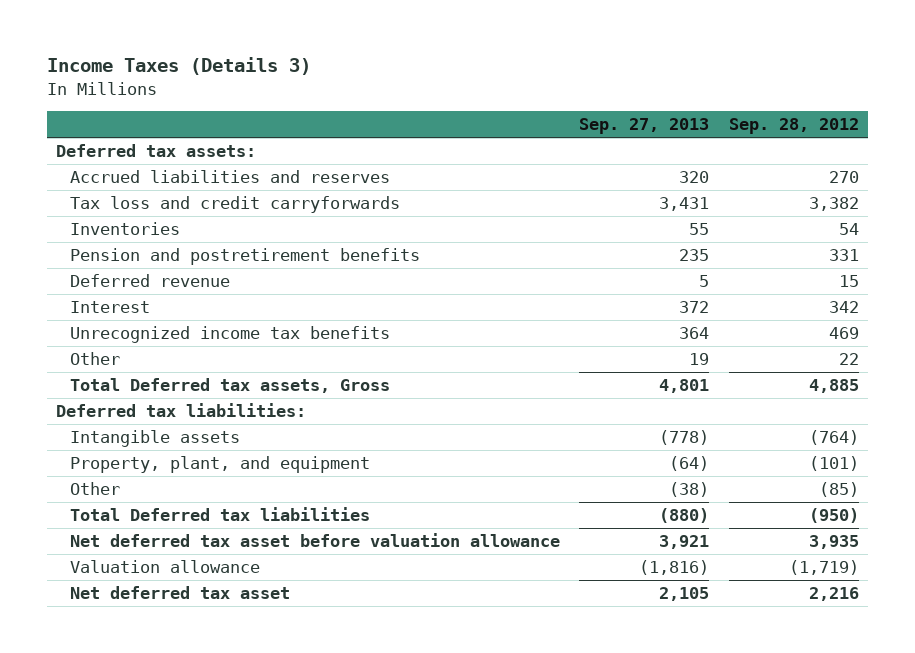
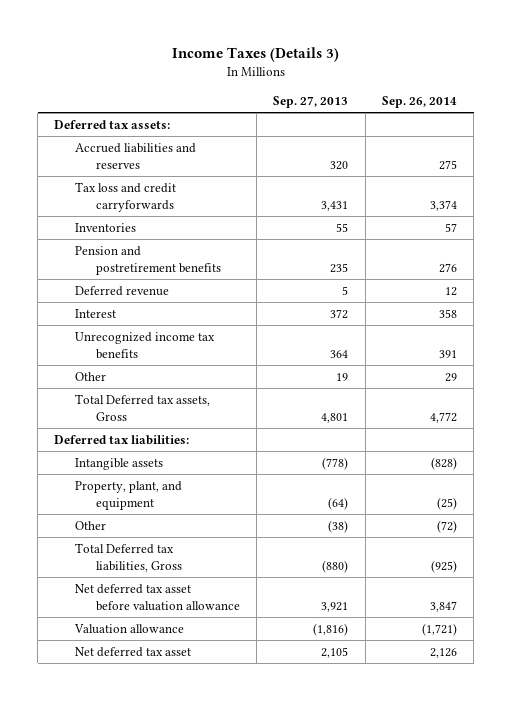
- | Sep. 27, 2013 | Sep. 28, 2012
+ | Sep. 27, 2013 | Sep. 26, 2014
- Total Deferred tax liabilities | (880) | (950)
+ Total Deferred tax liabilities, Gross | (880) | (925)

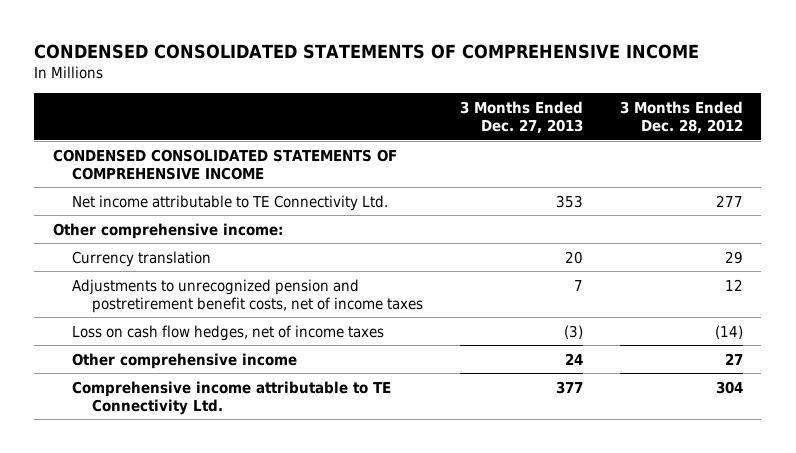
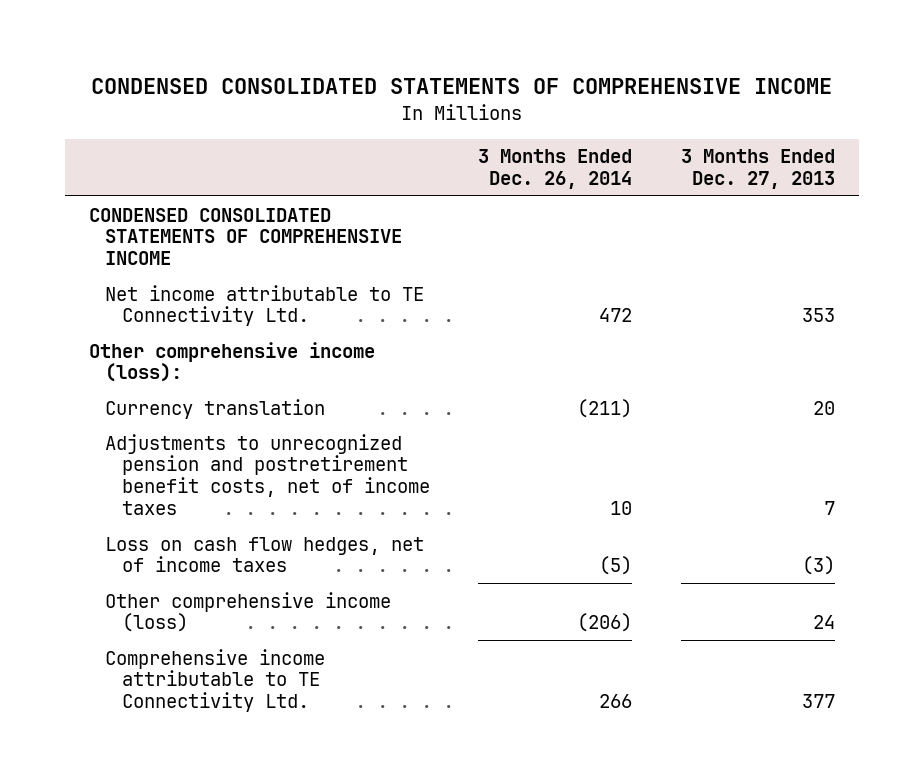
- | 3 Months Ended Dec. 27, 2013 | 3 Months Ended Dec. 28, 2012
+ | 3 Months Ended Dec. 26, 2014 | 3 Months Ended Dec. 27, 2013
- Other comprehensive income:
+ Other comprehensive income (loss):
- Other comprehensive income | 24 | 27
+ Other comprehensive income (loss) | (206) | 24

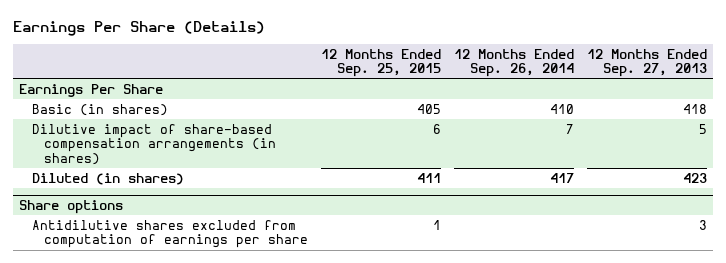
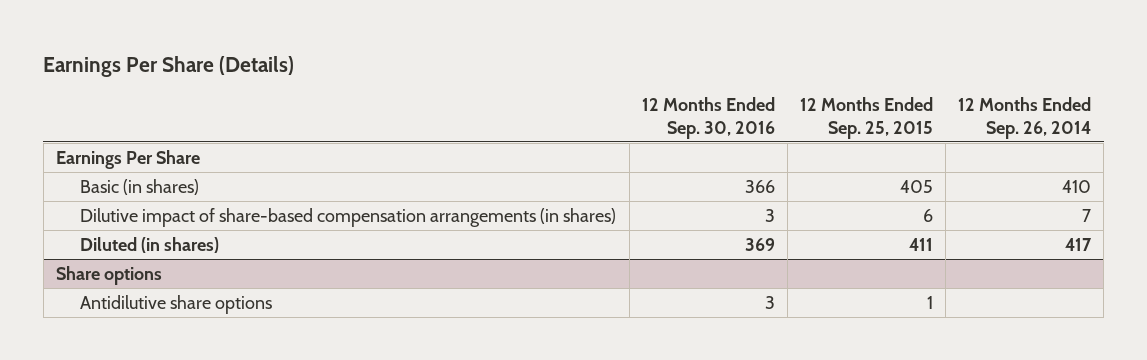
- | 12 Months Ended Sep. 25, 2015 | 12 Months Ended Sep. 26, 2014 | 12 Months Ended Sep. 27, 2013
+ | 12 Months Ended Sep. 30, 2016 | 12 Months Ended Sep. 25, 2015 | 12 Months Ended Sep. 26, 2014
@ Share options
- Antidilutive shares excluded from computation of earnings per share | 1 | | 3
+ Antidilutive share options | 3 | 1 |

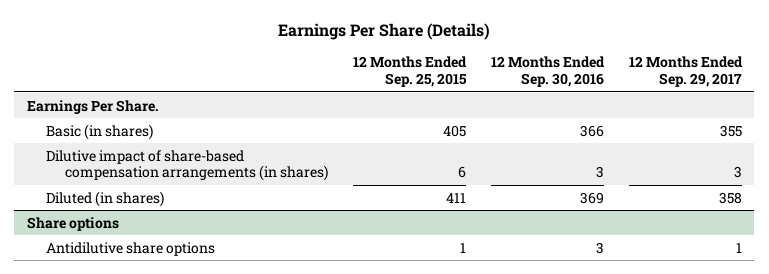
- | 12 Months Ended Sep. 30, 2016 | 12 Months Ended Sep. 25, 2015 | 12 Months Ended Sep. 26, 2014
+ | 12 Months Ended Sep. 25, 2015 | 12 Months Ended Sep. 30, 2016 | 12 Months Ended Sep. 29, 2017
- Earnings Per Share
+ Earnings Per Share.

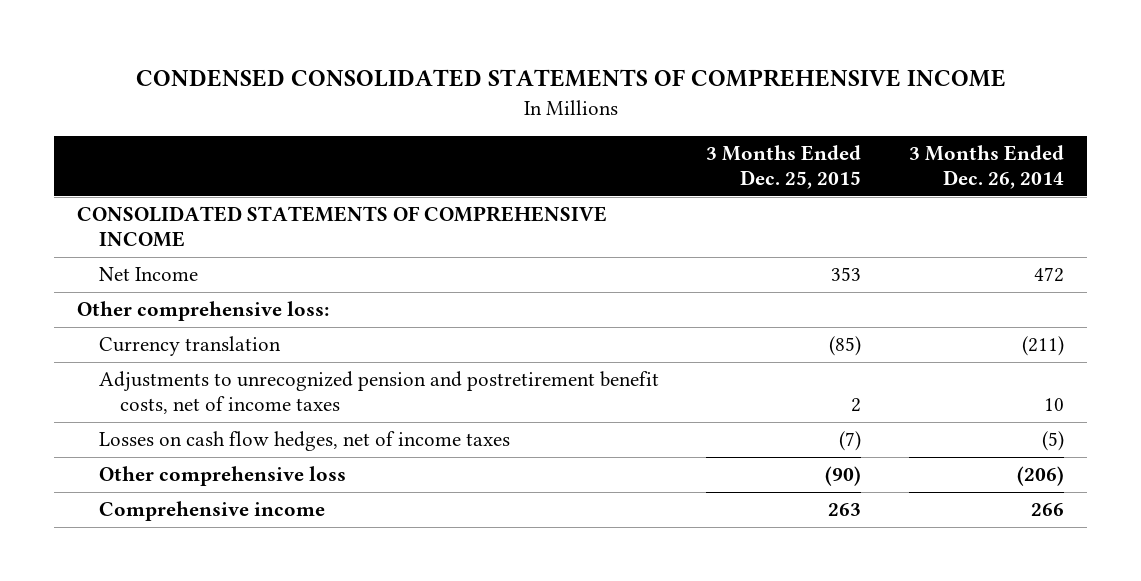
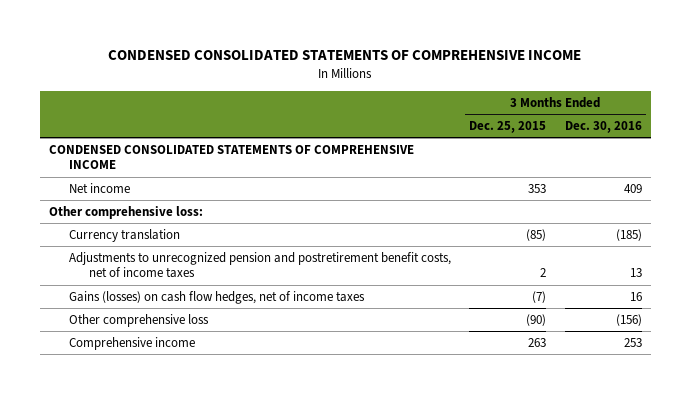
- | 3 Months Ended Dec. 25, 2015 | 3 Months Ended Dec. 26, 2014
+ | 3 Months Ended Dec. 25, 2015 | 3 Months Ended Dec. 30, 2016
- CONSOLIDATED STATEMENTS OF COMPREHENSIVE INCOME
- Net Income | 353 | 472
+ CONDENSED CONSOLIDATED STATEMENTS OF COMPREHENSIVE INCOME
+ Net income | 353 | 409
- Losses on cash flow hedges, net of income taxes | (7) | (5)
+ Gains (losses) on cash flow hedges, net of income taxes | (7) | 16

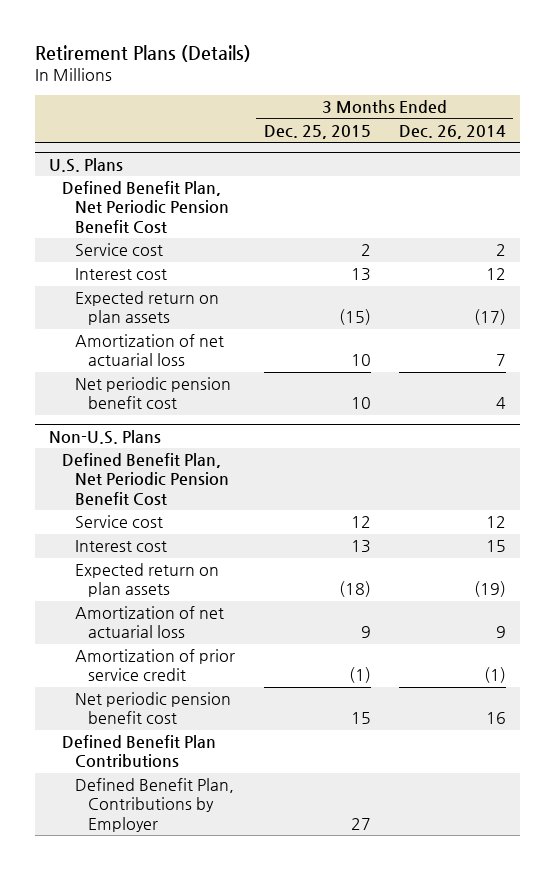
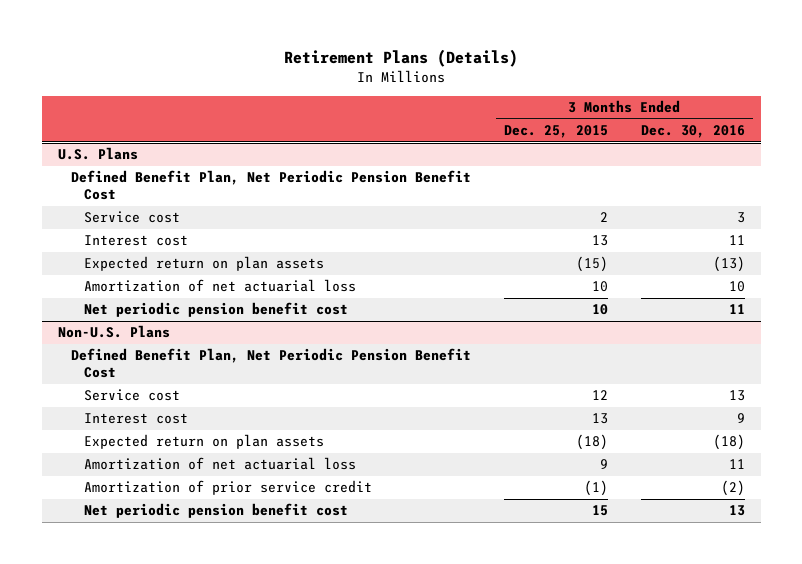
- | 3 Months Ended Dec. 25, 2015 | 3 Months Ended Dec. 26, 2014
+ | 3 Months Ended Dec. 25, 2015 | 3 Months Ended Dec. 30, 2016
@ Non-U.S. Plans
- Defined Benefit Plan Contributions
- Defined Benefit Plan, Contributions by Employer | 27 |

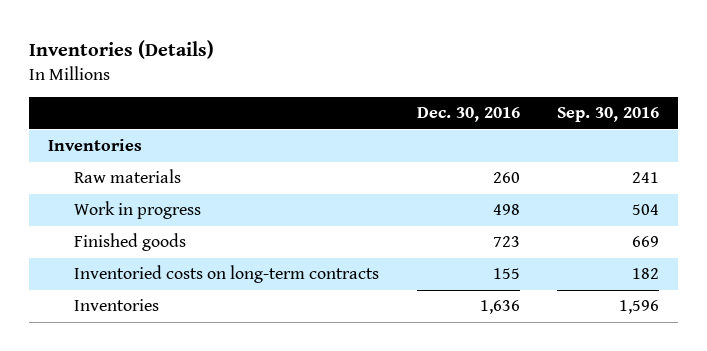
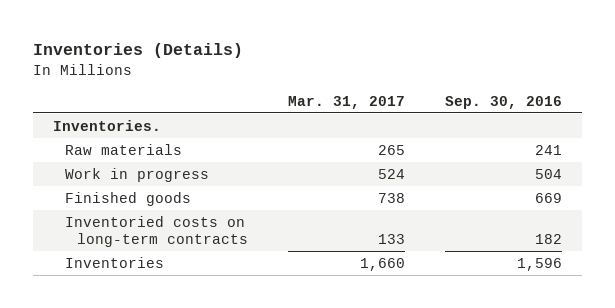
- | Dec. 30, 2016 | Sep. 30, 2016
+ | Mar. 31, 2017 | Sep. 30, 2016
- Inventories
+ Inventories.

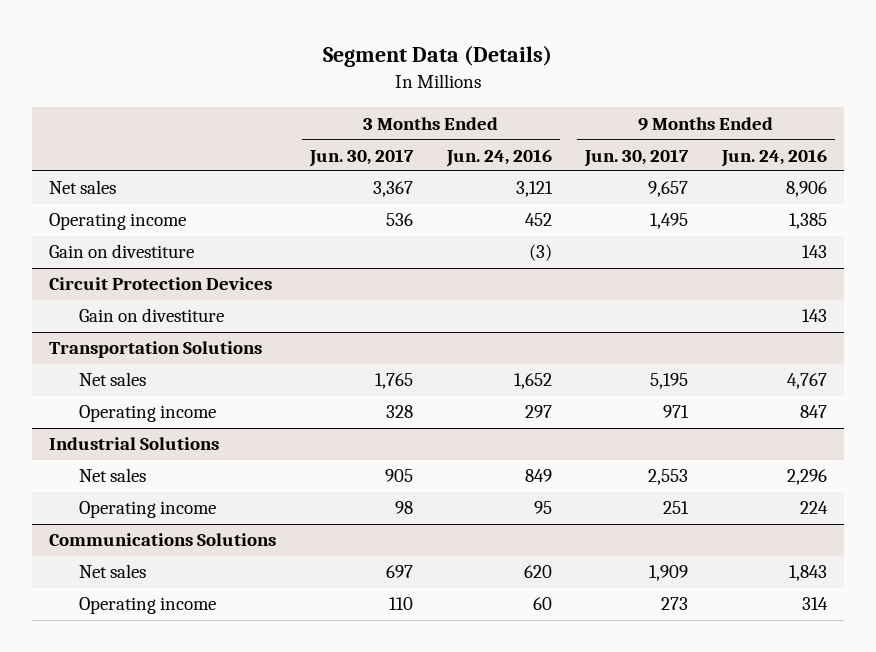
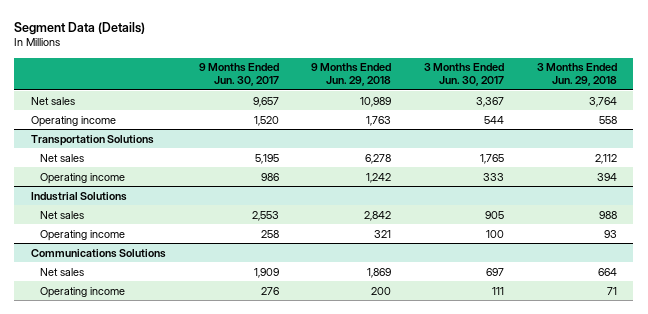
- | 3 Months Ended Jun. 30, 2017 | 3 Months Ended Jun. 24, 2016 | 9 Months Ended Jun. 30, 2017 | 9 Months Ended Jun. 24, 2016
+ | 9 Months Ended Jun. 30, 2017 | 9 Months Ended Jun. 29, 2018 | 3 Months Ended Jun. 30, 2017 | 3 Months Ended Jun. 29, 2018
- Operating income | 536 | 452 | 1,495 | 1,385
- Gain on divestiture | | (3) | | 143
- Circuit Protection Devices
- Gain on divestiture | | | | 143
+ Operating income | 1,520 | 1,763 | 544 | 558
@ Transportation Solutions
- Operating income | 328 | 297 | 971 | 847
+ Operating income | 986 | 1,242 | 333 | 394
@ Industrial Solutions
- Operating income | 98 | 95 | 251 | 224
+ Operating income | 258 | 321 | 100 | 93
@ Communications Solutions
- Operating income | 110 | 60 | 273 | 314
+ Operating income | 276 | 200 | 111 | 71

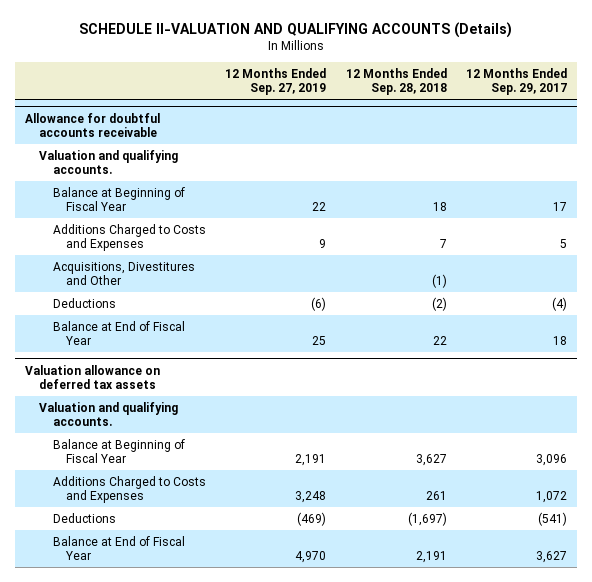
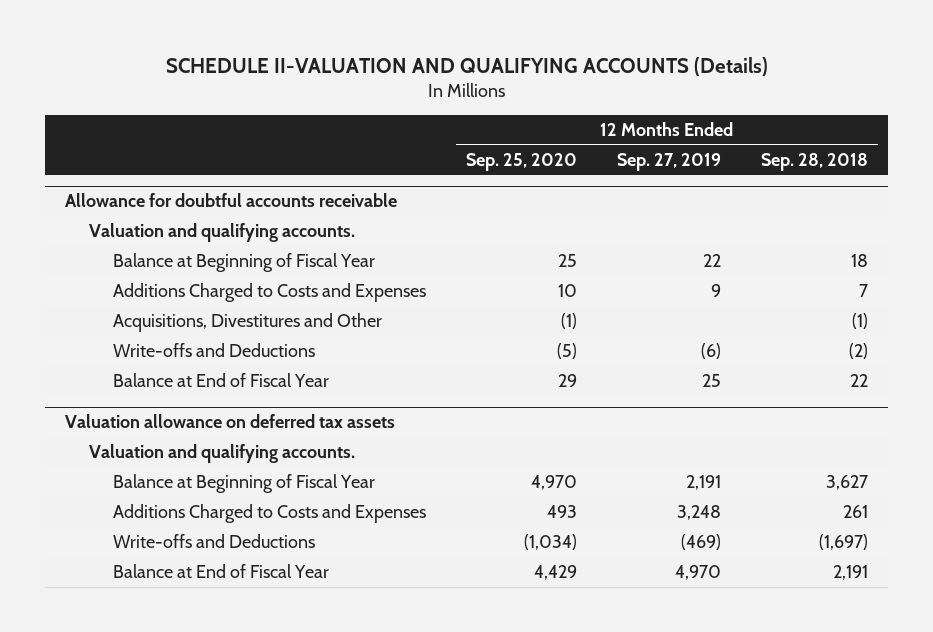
- | 12 Months Ended Sep. 27, 2019 | 12 Months Ended Sep. 28, 2018 | 12 Months Ended Sep. 29, 2017
+ | 12 Months Ended Sep. 25, 2020 | 12 Months Ended Sep. 27, 2019 | 12 Months Ended Sep. 28, 2018
@ Allowance for doubtful accounts receivable
- Deductions | (6) | (2) | (4)
+ Write-offs and Deductions | (5) | (6) | (2)
@ Valuation allowance on deferred tax assets
- Deductions | (469) | (1,697) | (541)
+ Write-offs and Deductions | (1,034) | (469) | (1,697)

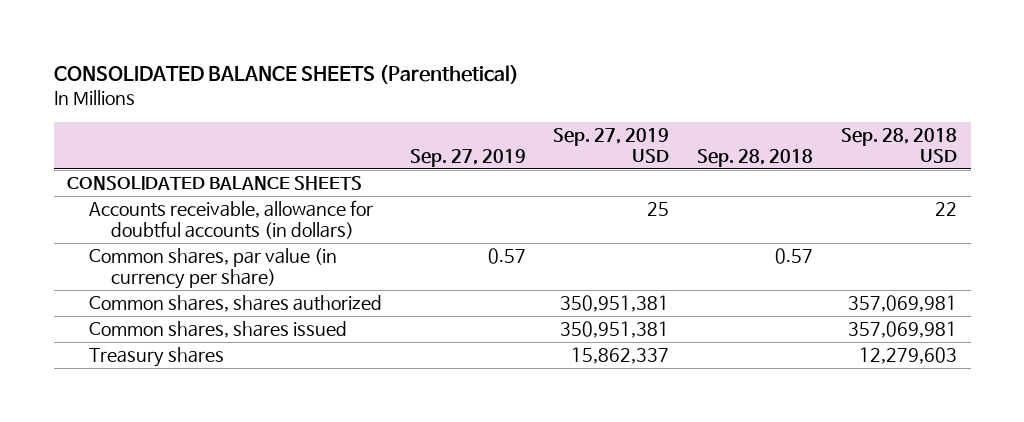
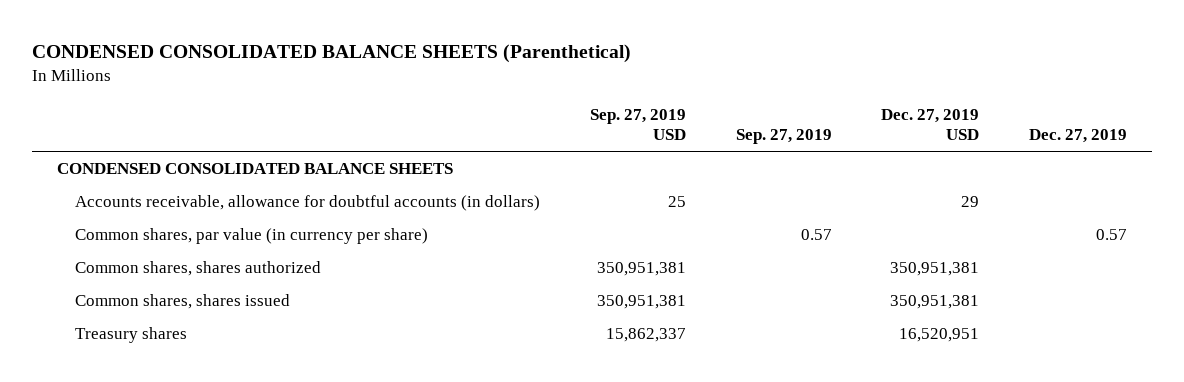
- CONSOLIDATED BALANCE SHEETS (Parenthetical)
+ CONDENSED CONSOLIDATED BALANCE SHEETS (Parenthetical)
- | Sep. 27, 2019 | Sep. 27, 2019 USD | Sep. 28, 2018 | Sep. 28, 2018 USD
+ | Sep. 27, 2019 USD | Sep. 27, 2019 | Dec. 27, 2019 USD | Dec. 27, 2019
- CONSOLIDATED BALANCE SHEETS
+ CONDENSED CONSOLIDATED BALANCE SHEETS

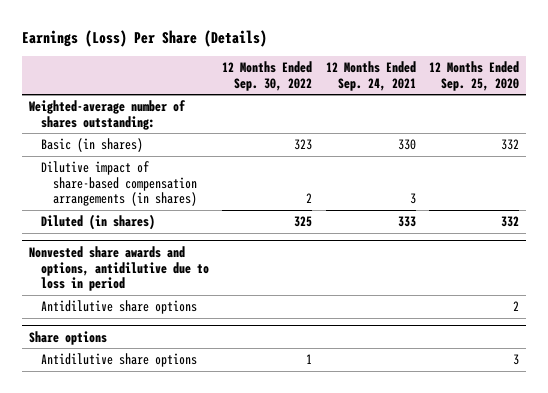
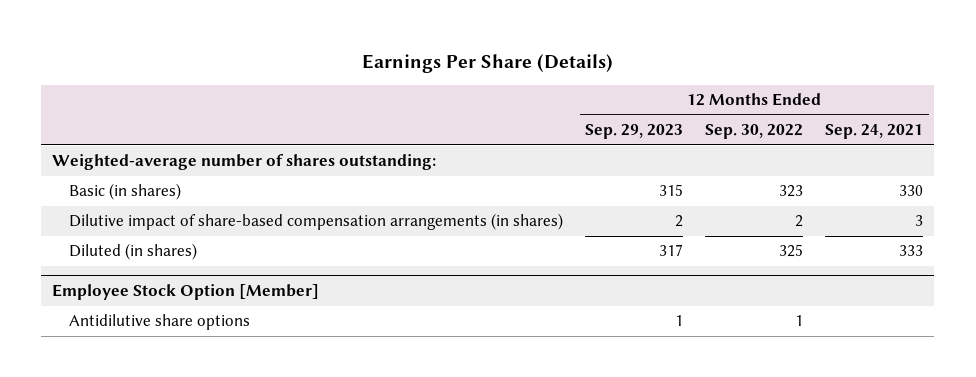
- Earnings (Loss) Per Share (Details)
+ Earnings Per Share (Details)
- | 12 Months Ended Sep. 30, 2022 | 12 Months Ended Sep. 24, 2021 | 12 Months Ended Sep. 25, 2020
+ | 12 Months Ended Sep. 29, 2023 | 12 Months Ended Sep. 30, 2022 | 12 Months Ended Sep. 24, 2021
- Nonvested share awards and options, antidilutive due to loss in period
- Antidilutive share options | | | 2
- Share options
+ Employee Stock Option [Member]

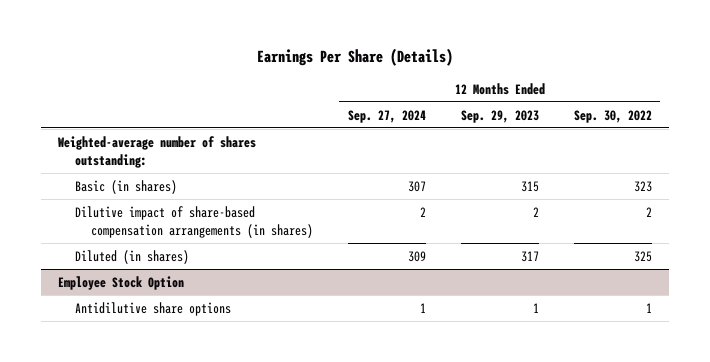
- | 12 Months Ended Sep. 29, 2023 | 12 Months Ended Sep. 30, 2022 | 12 Months Ended Sep. 24, 2021
+ | 12 Months Ended Sep. 27, 2024 | 12 Months Ended Sep. 29, 2023 | 12 Months Ended Sep. 30, 2022
- Employee Stock Option [Member]
+ Employee Stock Option

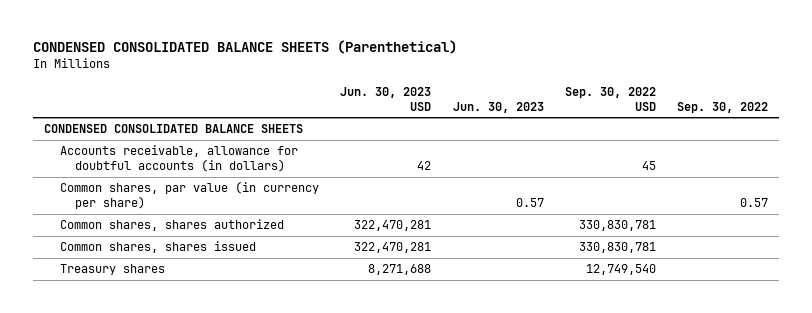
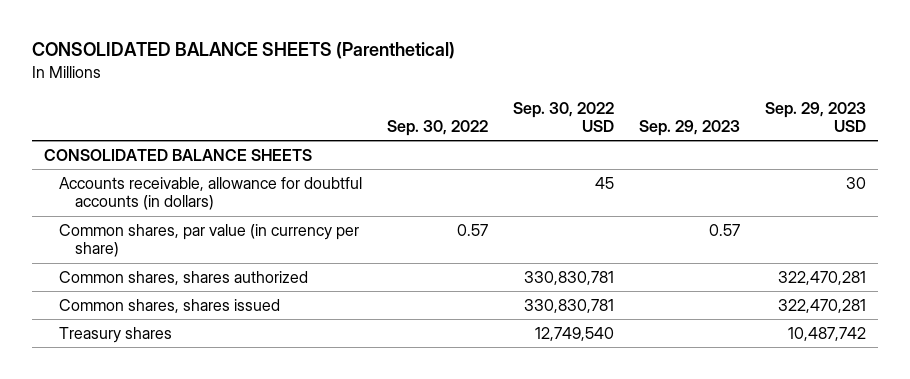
- CONDENSED CONSOLIDATED BALANCE SHEETS (Parenthetical)
+ CONSOLIDATED BALANCE SHEETS (Parenthetical)
- | Jun. 30, 2023 USD | Jun. 30, 2023 | Sep. 30, 2022 USD | Sep. 30, 2022
+ | Sep. 30, 2022 | Sep. 30, 2022 USD | Sep. 29, 2023 | Sep. 29, 2023 USD
- CONDENSED CONSOLIDATED BALANCE SHEETS
+ CONSOLIDATED BALANCE SHEETS

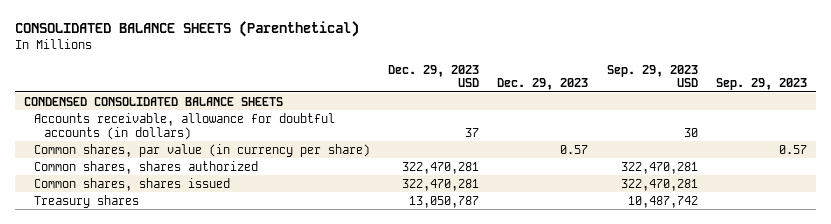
- | Sep. 30, 2022 | Sep. 30, 2022 USD | Sep. 29, 2023 | Sep. 29, 2023 USD
+ | Dec. 29, 2023 USD | Dec. 29, 2023 | Sep. 29, 2023 USD | Sep. 29, 2023
- CONSOLIDATED BALANCE SHEETS
+ CONDENSED CONSOLIDATED BALANCE SHEETS

